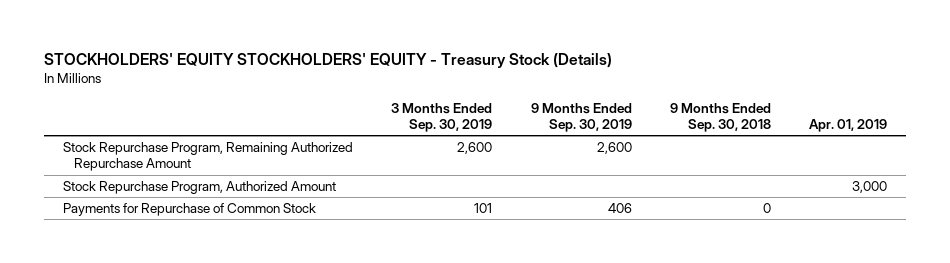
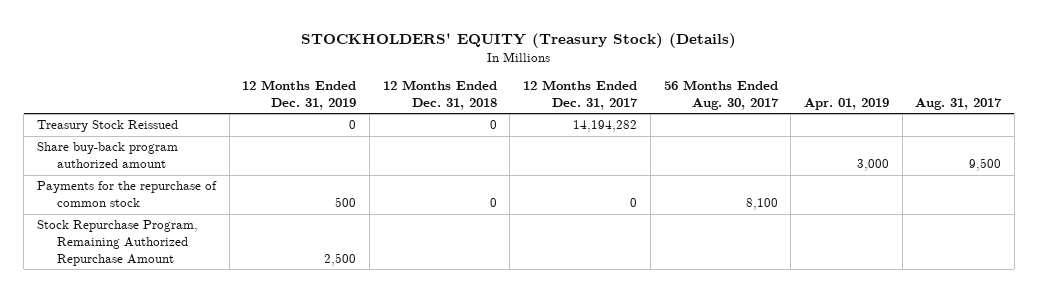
- STOCKHOLDERS' EQUITY STOCKHOLDERS' EQUITY - Treasury Stock (Details)
+ STOCKHOLDERS' EQUITY (Treasury Stock) (Details)
- | 3 Months Ended Sep. 30, 2019 | 9 Months Ended Sep. 30, 2019 | 9 Months Ended Sep. 30, 2018 | Apr. 01, 2019
+ | 12 Months Ended Dec. 31, 2019 | 12 Months Ended Dec. 31, 2018 | 12 Months Ended Dec. 31, 2017 | 56 Months Ended Aug. 30, 2017 | Apr. 01, 2019 | Aug. 31, 2017
+ Treasury Stock Reissued | 0 | 0 | 14,194,282 | | |
+ Share buy-back program authorized amount | | | | | 3,000 | 9,500
+ Payments for the repurchase of common stock | 500 | 0 | 0 | 8,100 | |
- Stock Repurchase Program, Authorized Amount | | | | 3,000
- Payments for Repurchase of Common Stock | 101 | 406 | 0 |

